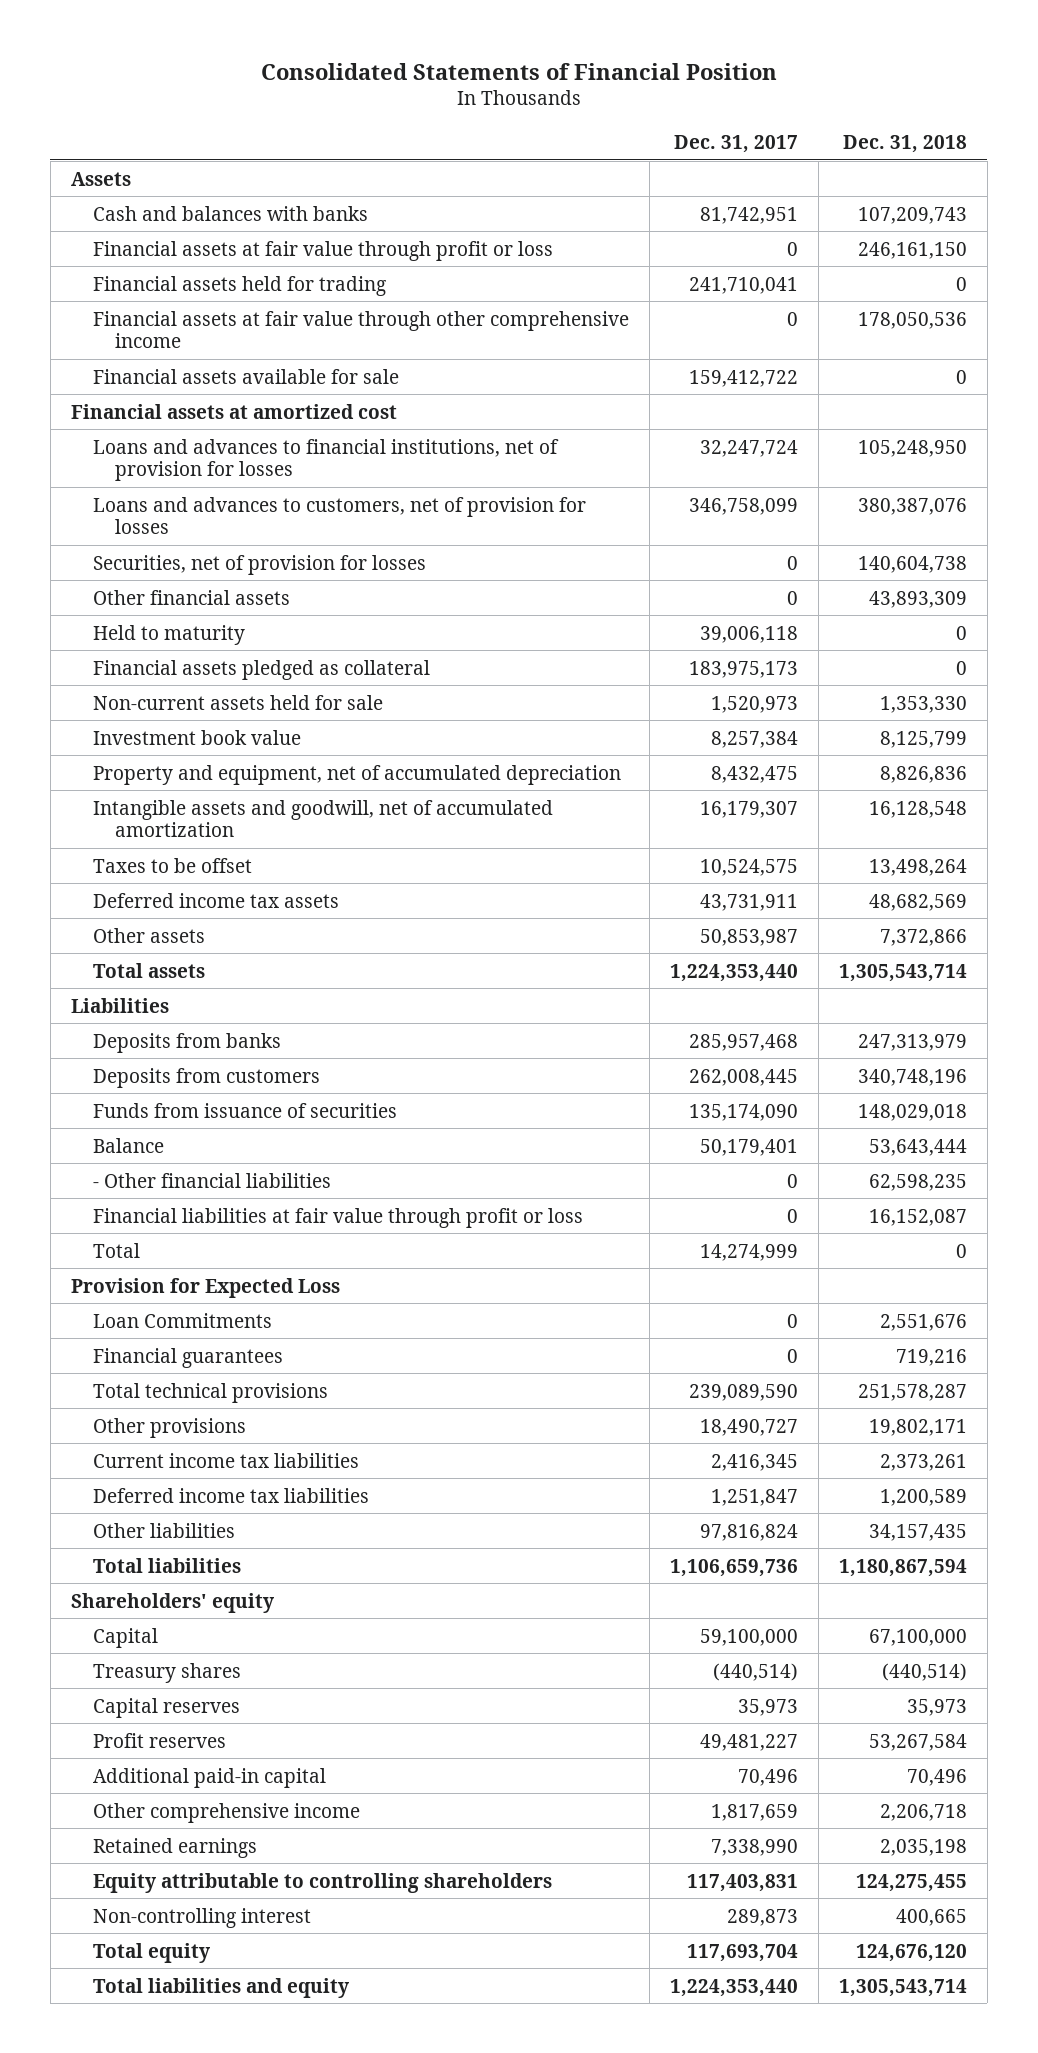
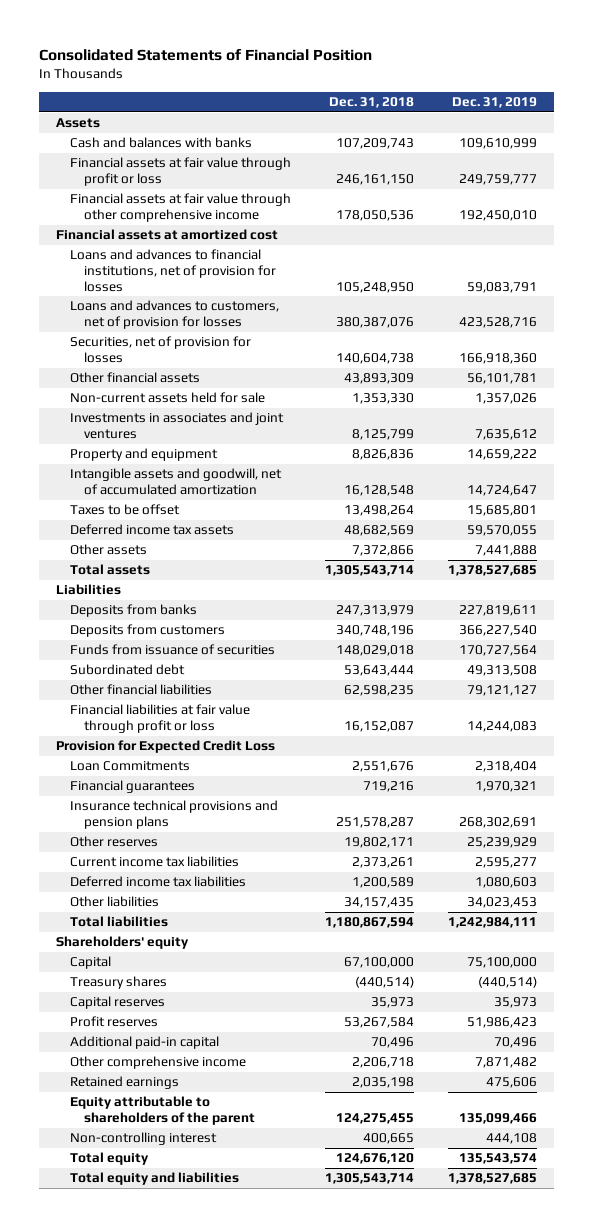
- | Dec. 31, 2017 | Dec. 31, 2018
+ | Dec. 31, 2018 | Dec. 31, 2019
- Financial assets held for trading | 241,710,041 | 0
- Financial assets available for sale | 159,412,722 | 0
- Held to maturity | 39,006,118 | 0
- Financial assets pledged as collateral | 183,975,173 | 0
- Investment book value | 8,257,384 | 8,125,799
- Property and equipment, net of accumulated depreciation | 8,432,475 | 8,826,836
+ Investments in associates and joint ventures | 8,125,799 | 7,635,612
+ Property and equipment | 8,826,836 | 14,659,222
- Balance | 50,179,401 | 53,643,444
- - Other financial liabilities | 0 | 62,598,235
+ Subordinated debt | 53,643,444 | 49,313,508
+ Other financial liabilities | 62,598,235 | 79,121,127
- Total | 14,274,999 | 0
- Provision for Expected Loss
+ Provision for Expected Credit Loss
- Total technical provisions | 239,089,590 | 251,578,287
- Other provisions | 18,490,727 | 19,802,171
+ Insurance technical provisions and pension plans | 251,578,287 | 268,302,691
+ Other reserves | 19,802,171 | 25,239,929
- Equity attributable to controlling shareholders | 117,403,831 | 124,275,455
+ Equity attributable to shareholders of the parent | 124,275,455 | 135,099,466
- Total liabilities and equity | 1,224,353,440 | 1,305,543,714
+ Total equity and liabilities | 1,305,543,714 | 1,378,527,685

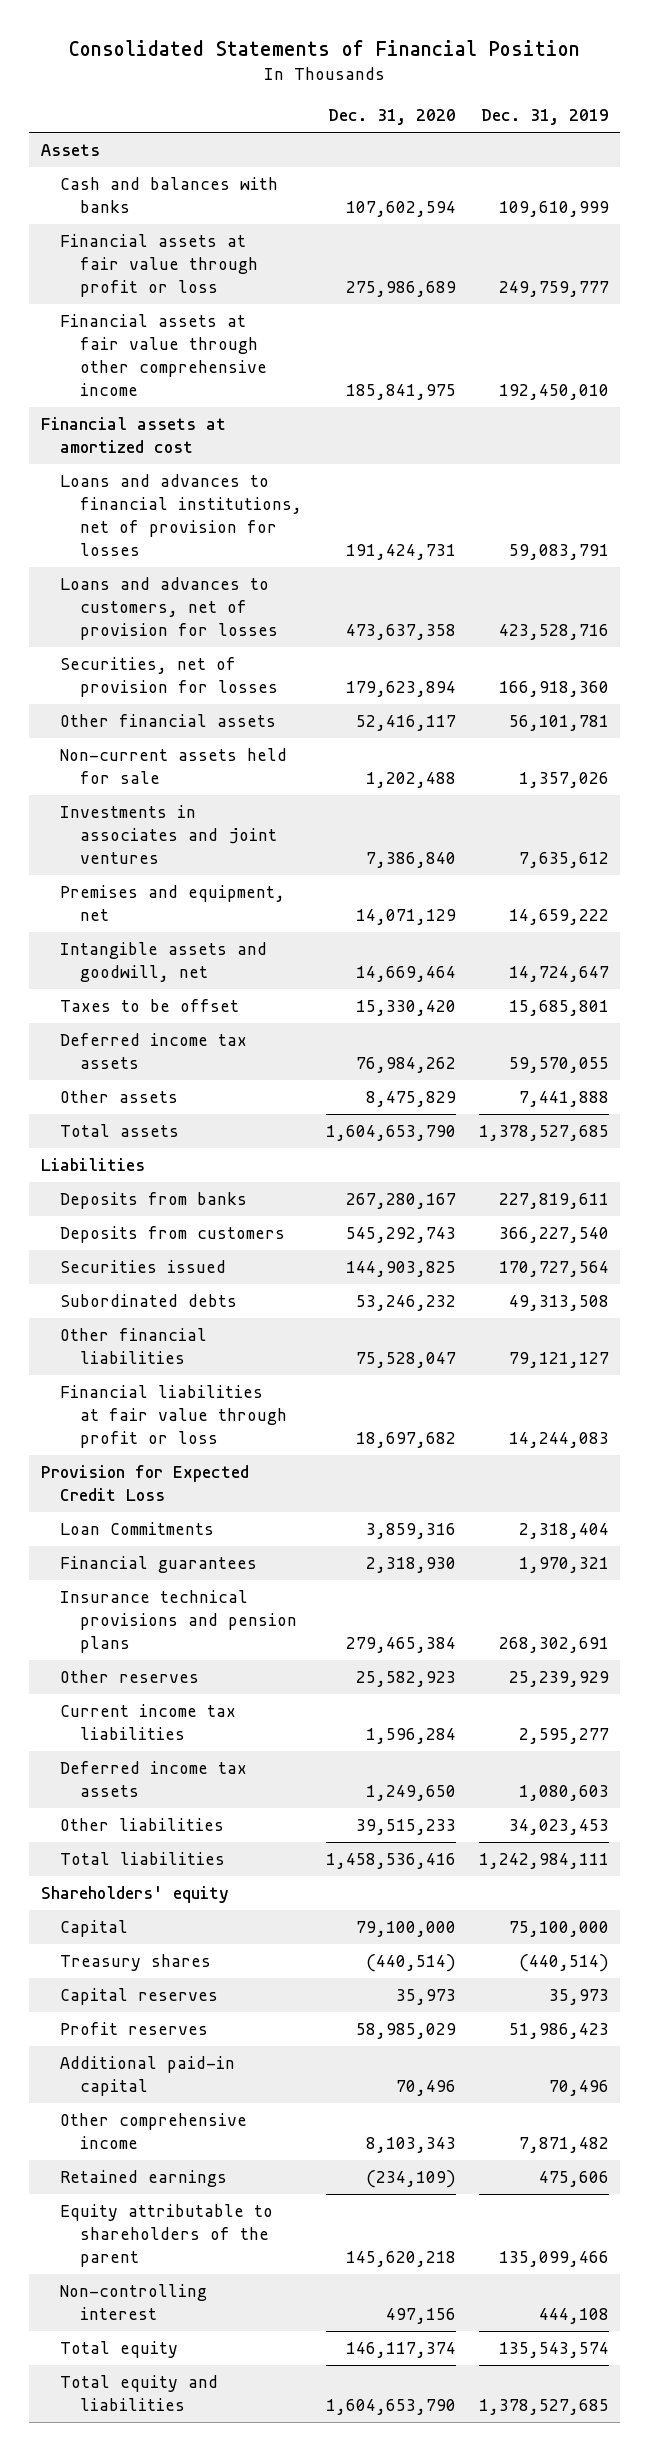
- | Dec. 31, 2018 | Dec. 31, 2019
+ | Dec. 31, 2020 | Dec. 31, 2019
- Property and equipment | 8,826,836 | 14,659,222
- Intangible assets and goodwill, net of accumulated amortization | 16,128,548 | 14,724,647
+ Premises and equipment, net | 14,071,129 | 14,659,222
+ Intangible assets and goodwill, net | 14,669,464 | 14,724,647
- Funds from issuance of securities | 148,029,018 | 170,727,564
- Subordinated debt | 53,643,444 | 49,313,508
+ Securities issued | 144,903,825 | 170,727,564
+ Subordinated debts | 53,246,232 | 49,313,508
- Deferred income tax liabilities | 1,200,589 | 1,080,603
+ Deferred income tax assets | 1,249,650 | 1,080,603

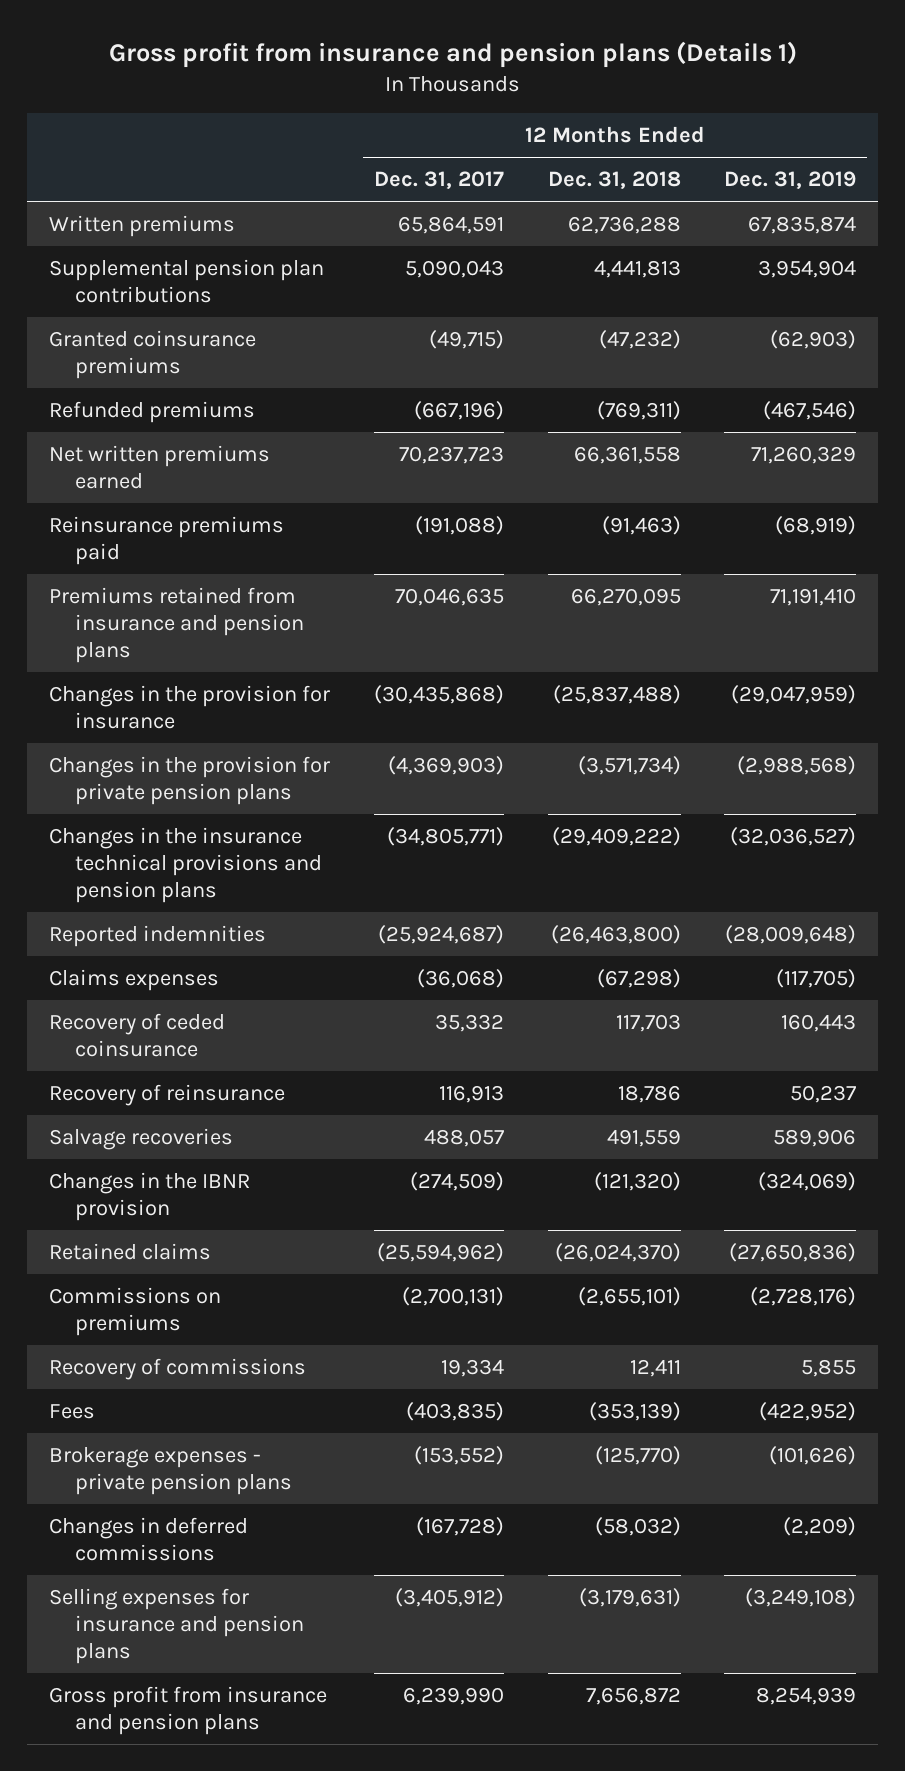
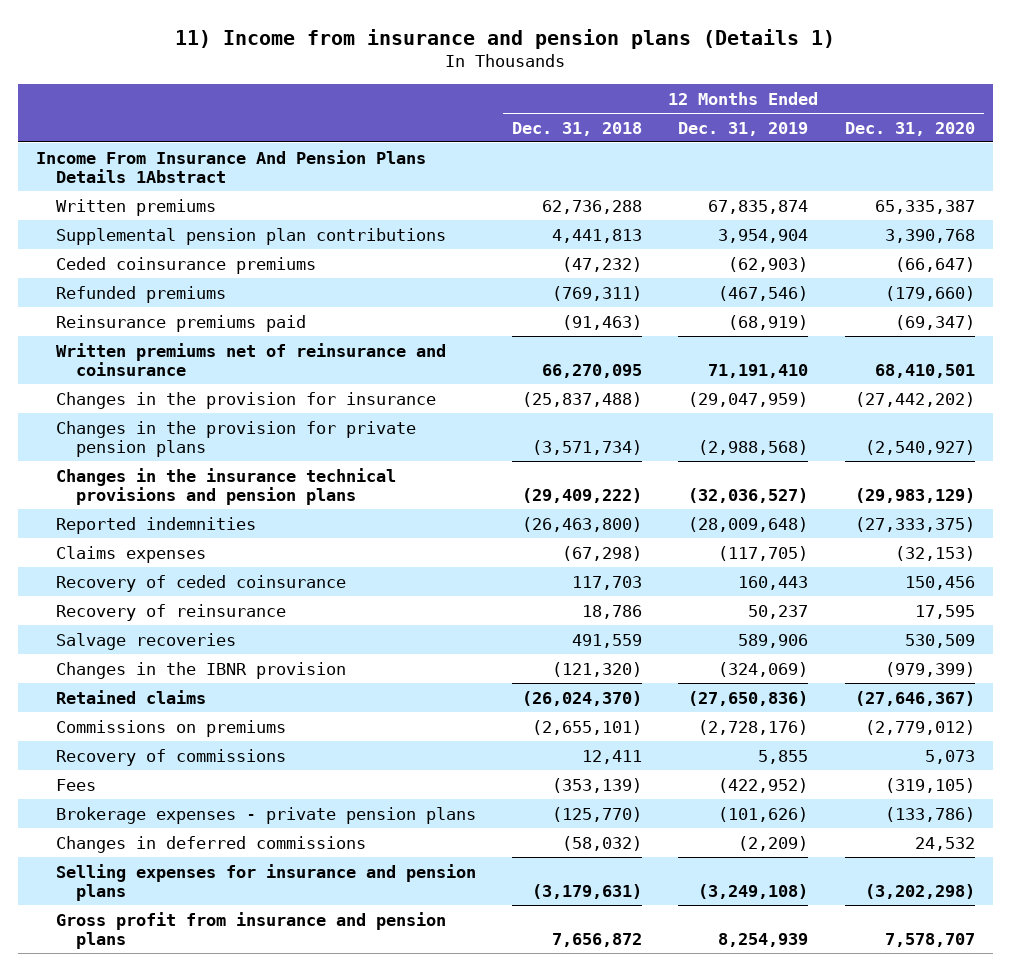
- Gross profit from insurance and pension plans (Details 1)
+ 11) Income from insurance and pension plans (Details 1)
- | 12 Months Ended Dec. 31, 2017 | 12 Months Ended Dec. 31, 2018 | 12 Months Ended Dec. 31, 2019
+ | 12 Months Ended Dec. 31, 2018 | 12 Months Ended Dec. 31, 2019 | 12 Months Ended Dec. 31, 2020
+ Income From Insurance And Pension Plans Details 1Abstract
- Granted coinsurance premiums | (49,715) | (47,232) | (62,903)
+ Ceded coinsurance premiums | (47,232) | (62,903) | (66,647)
- Net written premiums earned | 70,237,723 | 66,361,558 | 71,260,329
- Premiums retained from insurance and pension plans | 70,046,635 | 66,270,095 | 71,191,410
+ Written premiums net of reinsurance and coinsurance | 66,270,095 | 71,191,410 | 68,410,501

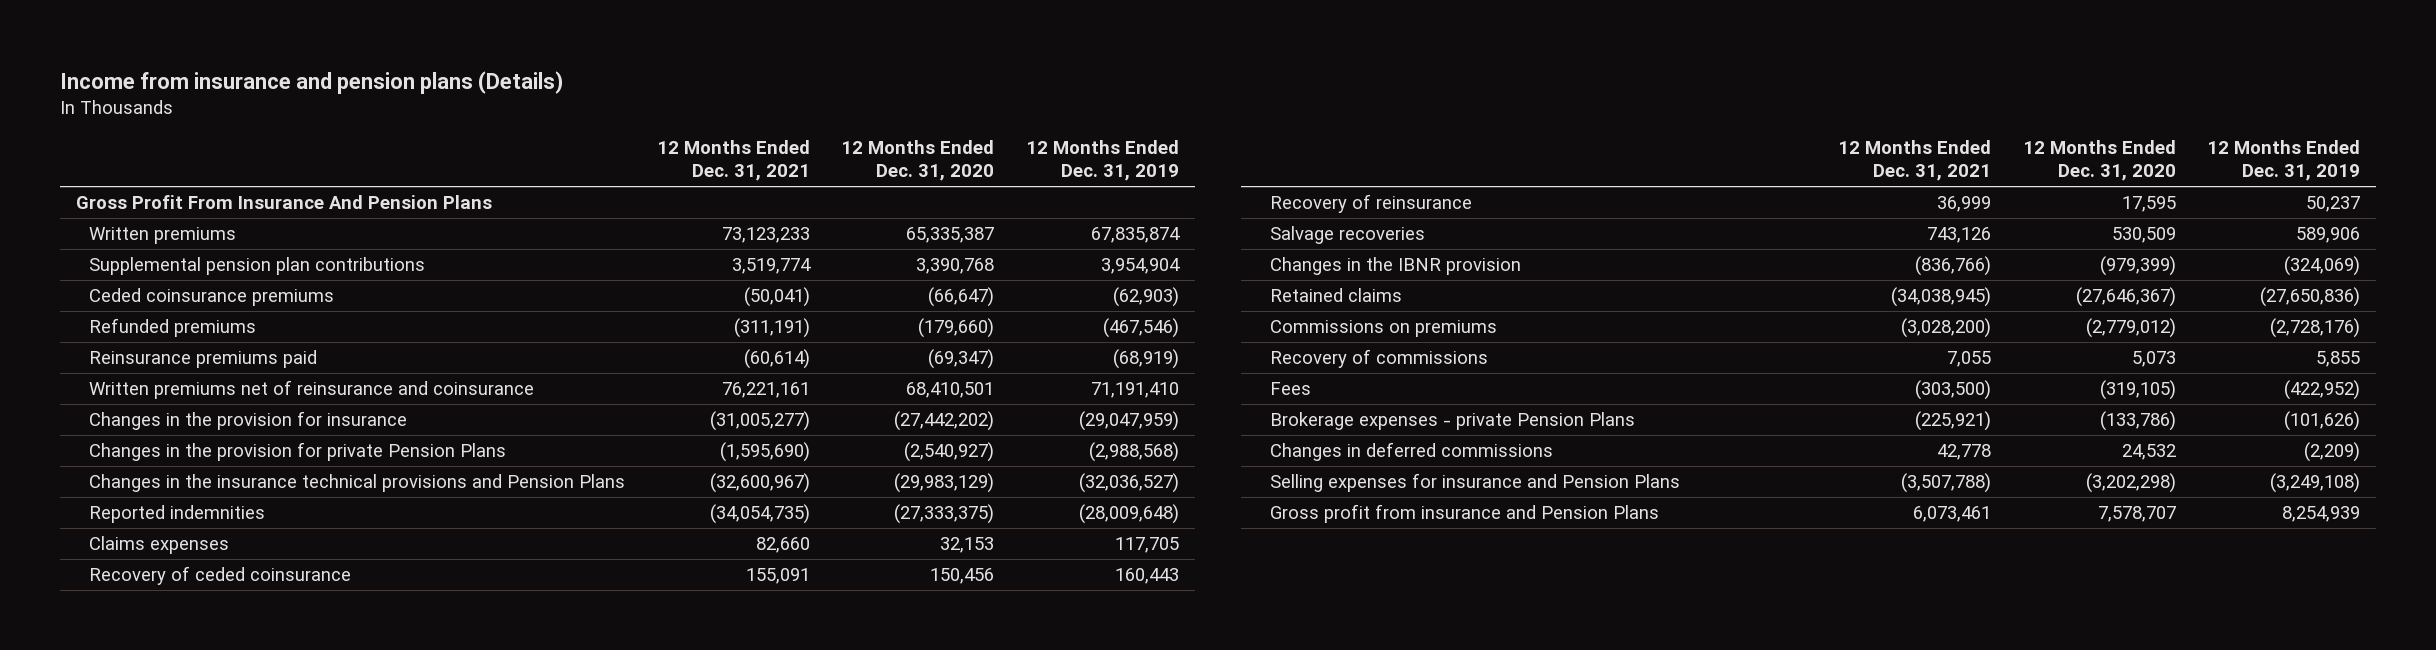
- 11) Income from insurance and pension plans (Details 1)
+ Income from insurance and pension plans (Details)
- | 12 Months Ended Dec. 31, 2018 | 12 Months Ended Dec. 31, 2019 | 12 Months Ended Dec. 31, 2020
+ | 12 Months Ended Dec. 31, 2021 | 12 Months Ended Dec. 31, 2020 | 12 Months Ended Dec. 31, 2019
- Income From Insurance And Pension Plans Details 1Abstract
+ Gross Profit From Insurance And Pension Plans
- Changes in the provision for private pension plans | (3,571,734) | (2,988,568) | (2,540,927)
- Changes in the insurance technical provisions and pension plans | (29,409,222) | (32,036,527) | (29,983,129)
+ Changes in the provision for private Pension Plans | (1,595,690) | (2,540,927) | (2,988,568)
+ Changes in the insurance technical provisions and Pension Plans | (32,600,967) | (29,983,129) | (32,036,527)
- Claims expenses | (67,298) | (117,705) | (32,153)
+ Claims expenses | 82,660 | 32,153 | 117,705
- Brokerage expenses - private pension plans | (125,770) | (101,626) | (133,786)
+ Brokerage expenses - private Pension Plans | (225,921) | (133,786) | (101,626)
- Selling expenses for insurance and pension plans | (3,179,631) | (3,249,108) | (3,202,298)
- Gross profit from insurance and pension plans | 7,656,872 | 8,254,939 | 7,578,707
+ Selling expenses for insurance and Pension Plans | (3,507,788) | (3,202,298) | (3,249,108)
+ Gross profit from insurance and Pension Plans | 6,073,461 | 7,578,707 | 8,254,939

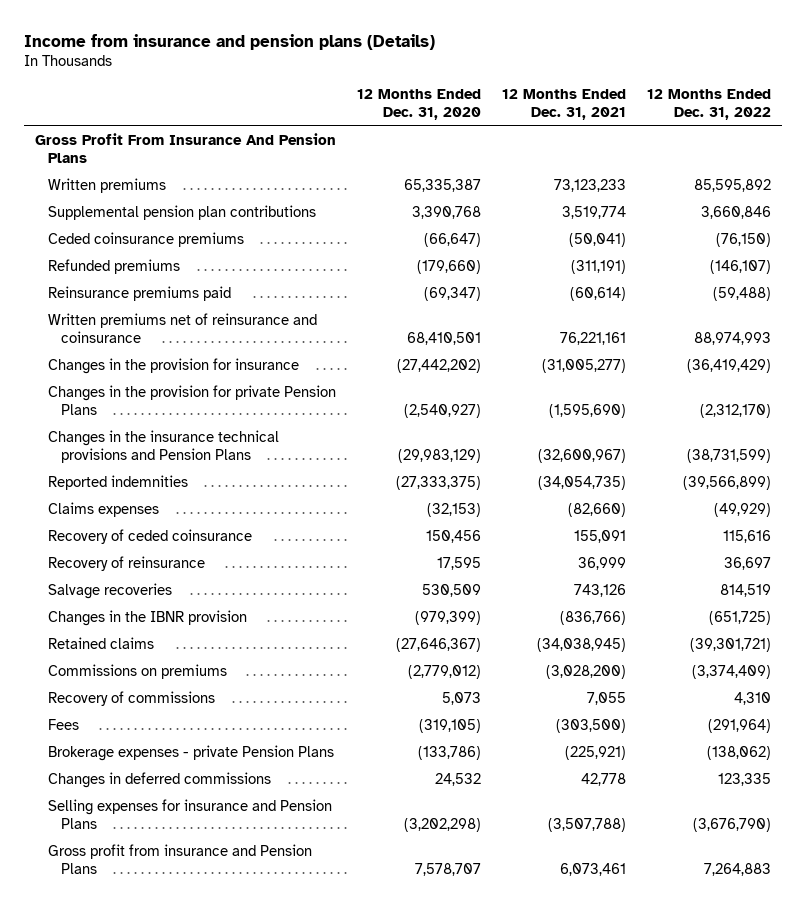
- | 12 Months Ended Dec. 31, 2021 | 12 Months Ended Dec. 31, 2020 | 12 Months Ended Dec. 31, 2019
+ | 12 Months Ended Dec. 31, 2020 | 12 Months Ended Dec. 31, 2021 | 12 Months Ended Dec. 31, 2022
- Claims expenses | 82,660 | 32,153 | 117,705
+ Claims expenses | (32,153) | (82,660) | (49,929)

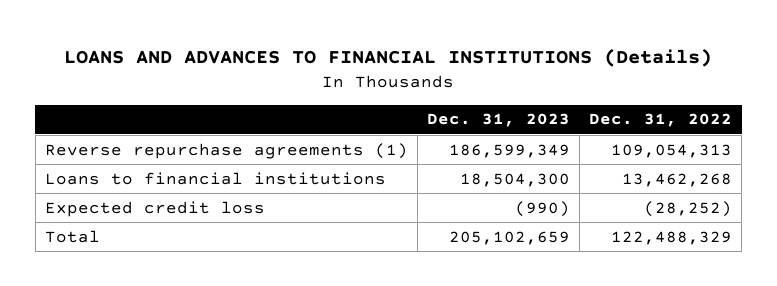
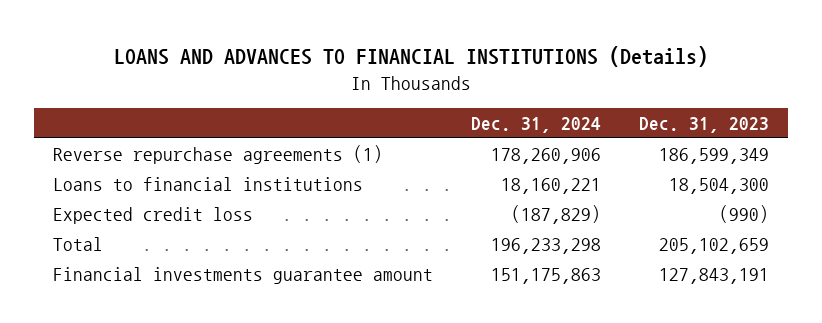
- | Dec. 31, 2023 | Dec. 31, 2022
+ | Dec. 31, 2024 | Dec. 31, 2023
+ Financial investments guarantee amount | 151,175,863 | 127,843,191

